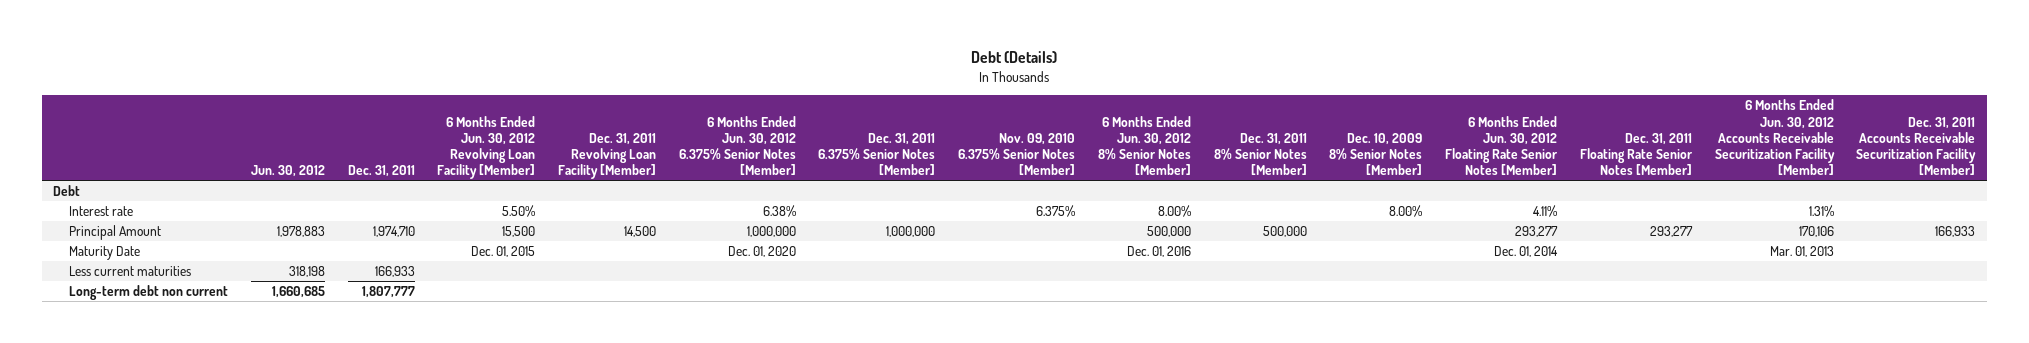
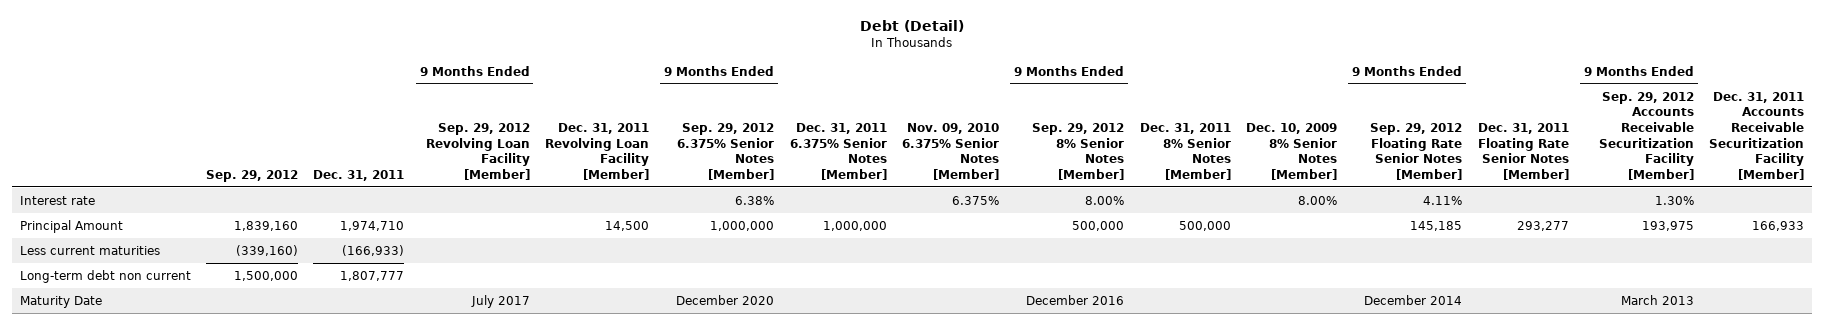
- Debt (Details)
+ Debt (Detail)
- | Jun. 30, 2012 | Dec. 31, 2011 | 6 Months Ended Jun. 30, 2012 Revolving Loan Facility [Member] | Dec. 31, 2011 Revolving Loan Facility [Member] | 6 Months Ended Jun. 30, 2012 6.375% Senior Notes [Member] | Dec. 31, 2011 6.375% Senior Notes [Member] | Nov. 09, 2010 6.375% Senior Notes [Member] | 6 Months Ended Jun. 30, 2012 8% Senior Notes [Member] | Dec. 31, 2011 8% Senior Notes [Member] | Dec. 10, 2009 8% Senior Notes [Member] | 6 Months Ended Jun. 30, 2012 Floating Rate Senior Notes [Member] | Dec. 31, 2011 Floating Rate Senior Notes [Member] | 6 Months Ended Jun. 30, 2012 Accounts Receivable Securitization Facility [Member] | Dec. 31, 2011 Accounts Receivable Securitization Facility [Member]
+ | Sep. 29, 2012 | Dec. 31, 2011 | 9 Months Ended Sep. 29, 2012 Revolving Loan Facility [Member] | Dec. 31, 2011 Revolving Loan Facility [Member] | 9 Months Ended Sep. 29, 2012 6.375% Senior Notes [Member] | Dec. 31, 2011 6.375% Senior Notes [Member] | Nov. 09, 2010 6.375% Senior Notes [Member] | 9 Months Ended Sep. 29, 2012 8% Senior Notes [Member] | Dec. 31, 2011 8% Senior Notes [Member] | Dec. 10, 2009 8% Senior Notes [Member] | 9 Months Ended Sep. 29, 2012 Floating Rate Senior Notes [Member] | Dec. 31, 2011 Floating Rate Senior Notes [Member] | 9 Months Ended Sep. 29, 2012 Accounts Receivable Securitization Facility [Member] | Dec. 31, 2011 Accounts Receivable Securitization Facility [Member]
- Debt
- Less current maturities | 318,198 | 166,933 | | | | | | | | | | | |
+ Less current maturities | (339,160) | (166,933) | | | | | | | | | | | |
moved down: Maturity Date | | | July 2017 | | December 2020 | | | December 2016 | | | December 2014 | | March 2013 |

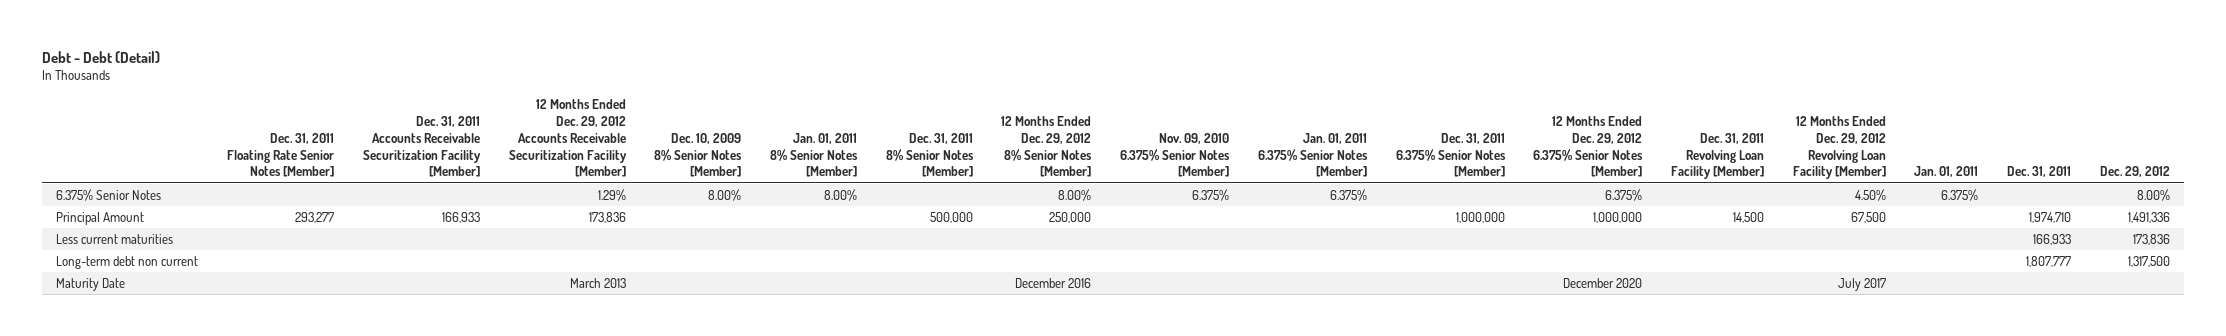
- Debt (Detail)
+ Debt - Debt (Detail)
- | Sep. 29, 2012 | Dec. 31, 2011 | 9 Months Ended Sep. 29, 2012 Revolving Loan Facility [Member] | Dec. 31, 2011 Revolving Loan Facility [Member] | 9 Months Ended Sep. 29, 2012 6.375% Senior Notes [Member] | Dec. 31, 2011 6.375% Senior Notes [Member] | Nov. 09, 2010 6.375% Senior Notes [Member] | 9 Months Ended Sep. 29, 2012 8% Senior Notes [Member] | Dec. 31, 2011 8% Senior Notes [Member] | Dec. 10, 2009 8% Senior Notes [Member] | 9 Months Ended Sep. 29, 2012 Floating Rate Senior Notes [Member] | Dec. 31, 2011 Floating Rate Senior Notes [Member] | 9 Months Ended Sep. 29, 2012 Accounts Receivable Securitization Facility [Member] | Dec. 31, 2011 Accounts Receivable Securitization Facility [Member]
+ | Dec. 31, 2011 Floating Rate Senior Notes [Member] | Dec. 31, 2011 Accounts Receivable Securitization Facility [Member] | 12 Months Ended Dec. 29, 2012 Accounts Receivable Securitization Facility [Member] | Dec. 10, 2009 8% Senior Notes [Member] | Jan. 01, 2011 8% Senior Notes [Member] | Dec. 31, 2011 8% Senior Notes [Member] | 12 Months Ended Dec. 29, 2012 8% Senior Notes [Member] | Nov. 09, 2010 6.375% Senior Notes [Member] | Jan. 01, 2011 6.375% Senior Notes [Member] | Dec. 31, 2011 6.375% Senior Notes [Member] | 12 Months Ended Dec. 29, 2012 6.375% Senior Notes [Member] | Dec. 31, 2011 Revolving Loan Facility [Member] | 12 Months Ended Dec. 29, 2012 Revolving Loan Facility [Member] | Jan. 01, 2011 | Dec. 31, 2011 | Dec. 29, 2012
- Interest rate | | | | | 6.38% | | 6.375% | 8.00% | | 8.00% | 4.11% | | 1.30% |
+ 6.375% Senior Notes | | | 1.29% | 8.00% | 8.00% | | 8.00% | 6.375% | 6.375% | | 6.375% | | 4.50% | 6.375% | | 8.00%
- Less current maturities | (339,160) | (166,933) | | | | | | | | | | | |
+ Less current maturities | | | | | | | | | | | | | | | 166,933 | 173,836

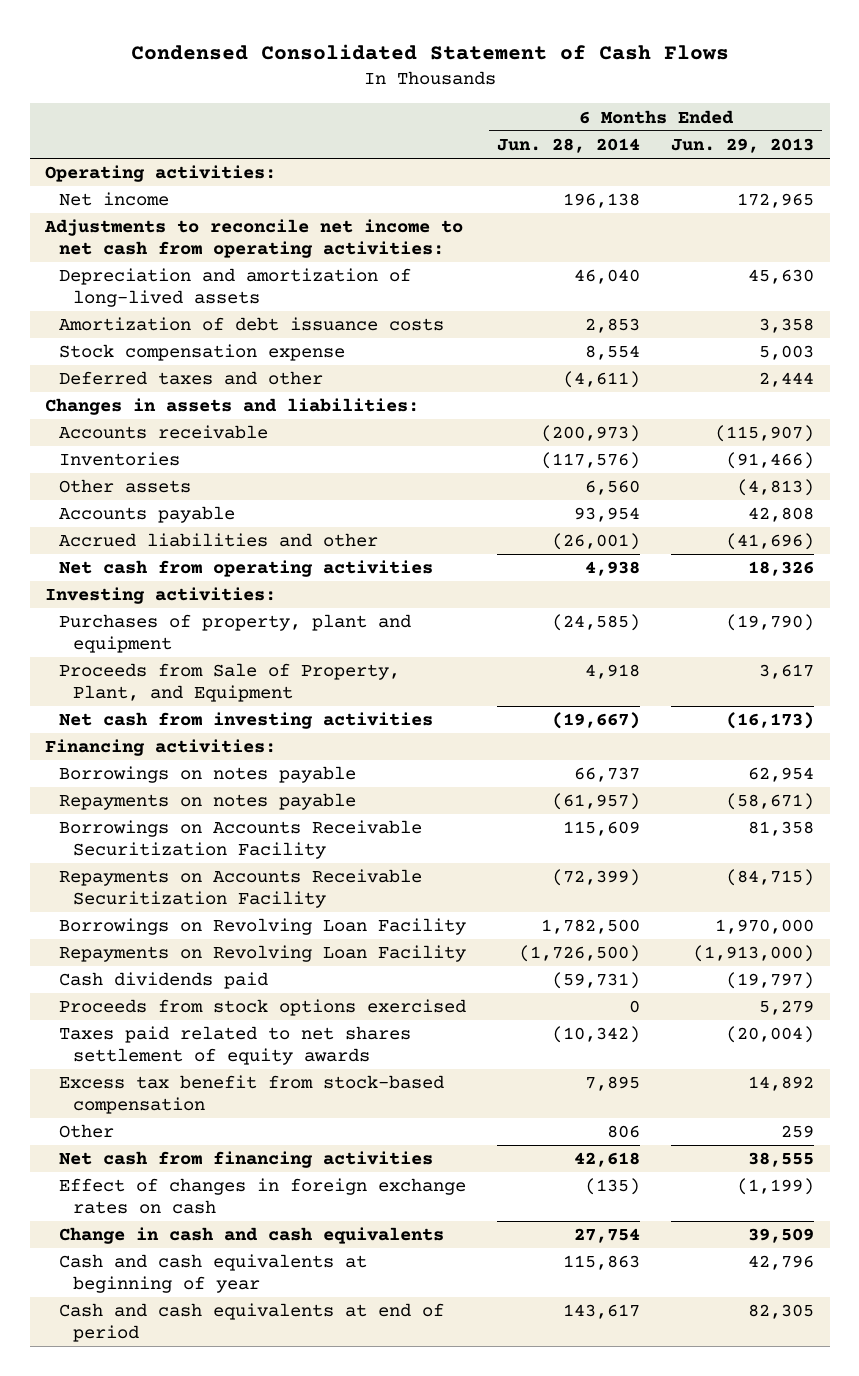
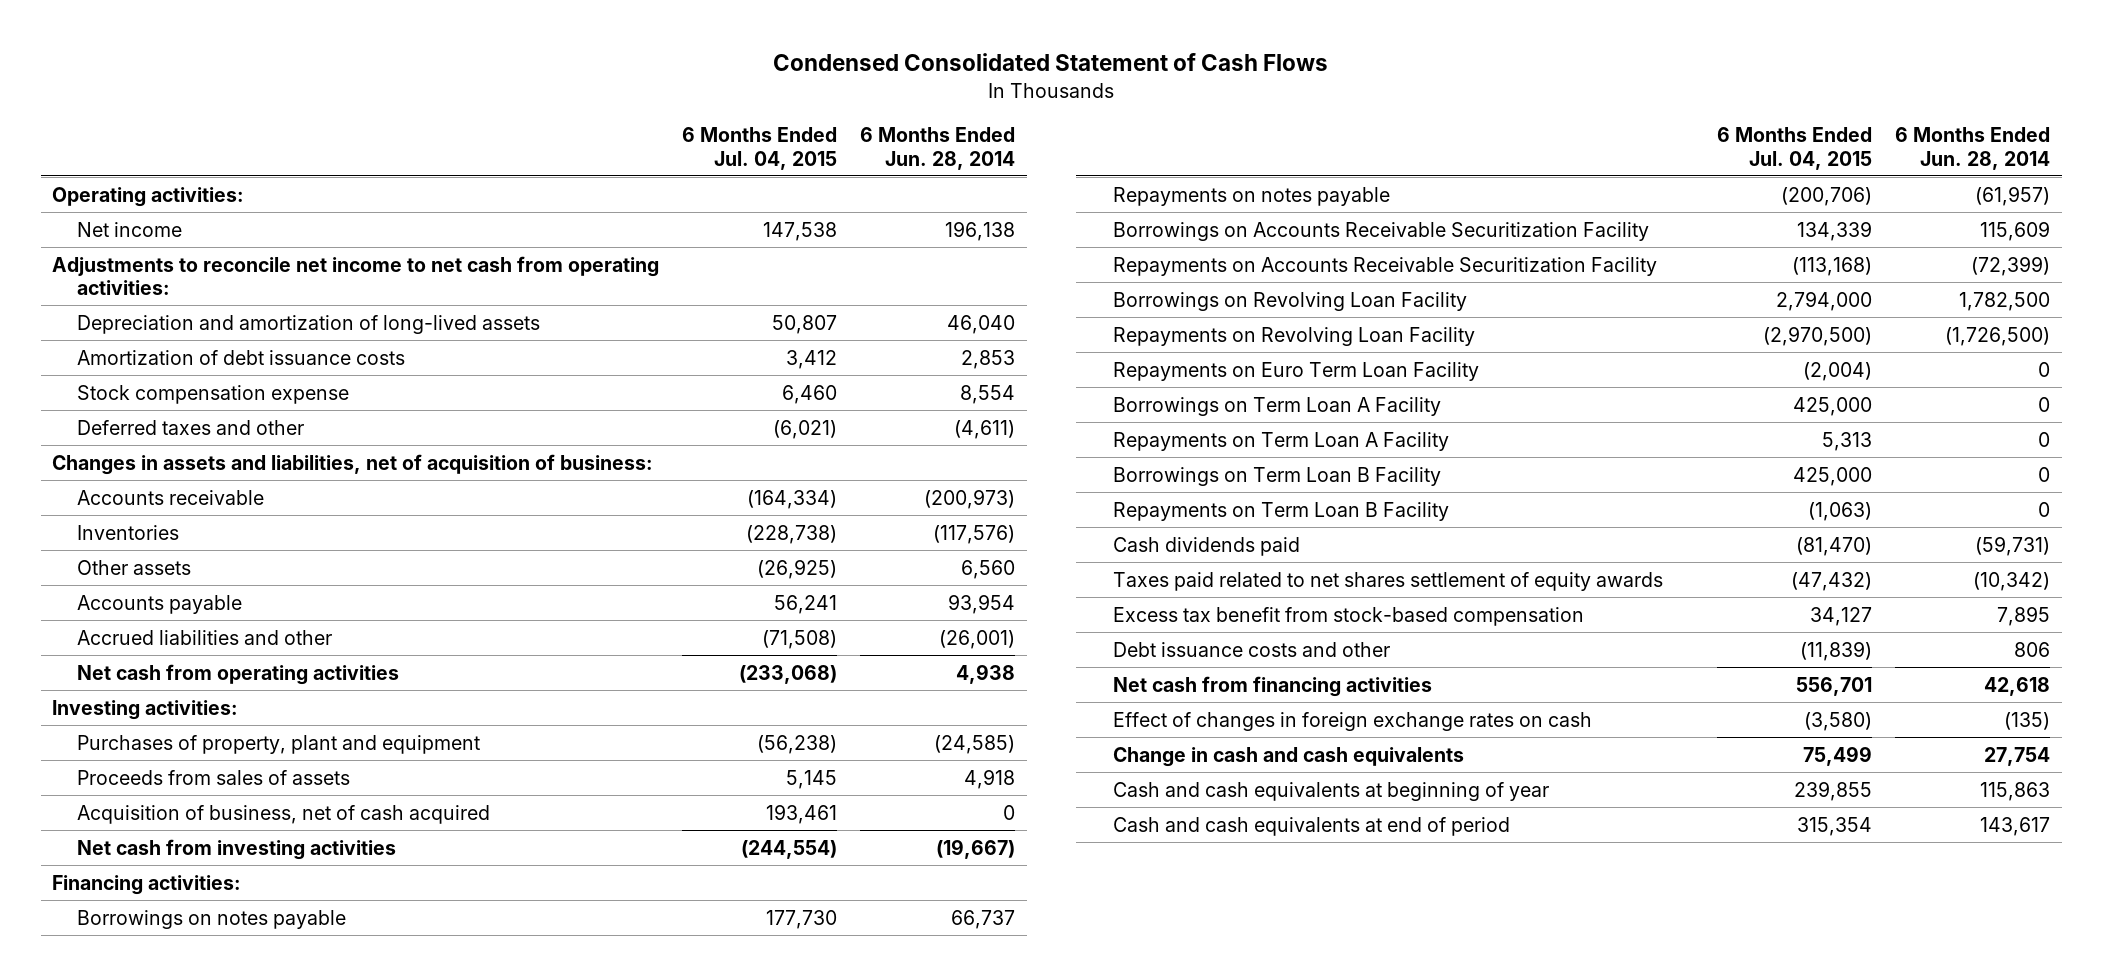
- | 6 Months Ended Jun. 28, 2014 | 6 Months Ended Jun. 29, 2013
+ | 6 Months Ended Jul. 04, 2015 | 6 Months Ended Jun. 28, 2014
- Changes in assets and liabilities:
+ Changes in assets and liabilities, net of acquisition of business:
- Proceeds from Sale of Property, Plant, and Equipment | 4,918 | 3,617
+ Proceeds from sales of assets | 5,145 | 4,918
+ Acquisition of business, net of cash acquired | 193,461 | 0
+ Repayments on Euro Term Loan Facility | (2,004) | 0
+ Borrowings on Term Loan A Facility | 425,000 | 0
+ Repayments on Term Loan A Facility | 5,313 | 0
+ Borrowings on Term Loan B Facility | 425,000 | 0
+ Repayments on Term Loan B Facility | (1,063) | 0
- Proceeds from stock options exercised | 0 | 5,279
- Other | 806 | 259
+ Debt issuance costs and other | (11,839) | 806

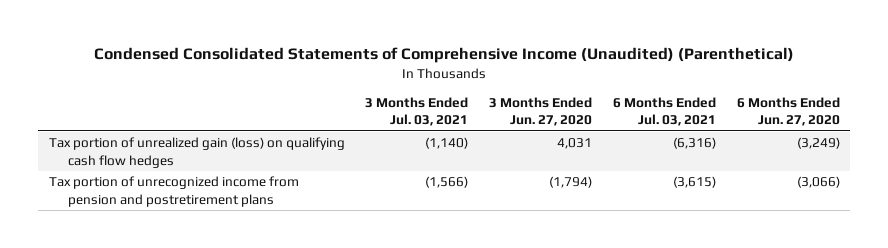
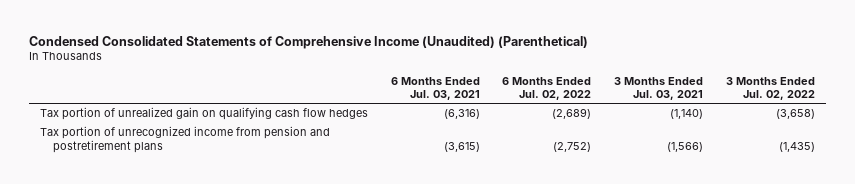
- | 3 Months Ended Jul. 03, 2021 | 3 Months Ended Jun. 27, 2020 | 6 Months Ended Jul. 03, 2021 | 6 Months Ended Jun. 27, 2020
+ | 6 Months Ended Jul. 03, 2021 | 6 Months Ended Jul. 02, 2022 | 3 Months Ended Jul. 03, 2021 | 3 Months Ended Jul. 02, 2022
- Tax portion of unrealized gain (loss) on qualifying cash flow hedges | (1,140) | 4,031 | (6,316) | (3,249)
+ Tax portion of unrealized gain on qualifying cash flow hedges | (6,316) | (2,689) | (1,140) | (3,658)

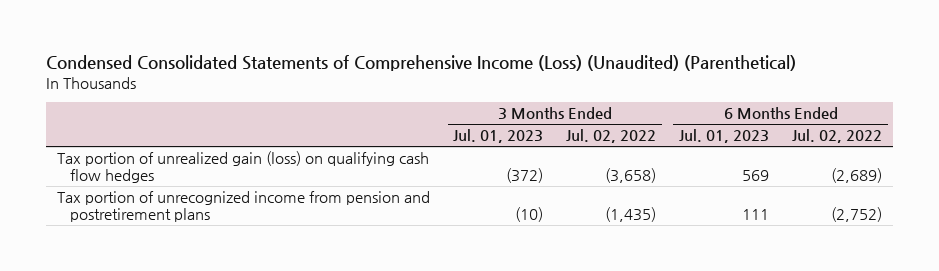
- Condensed Consolidated Statements of Comprehensive Income (Unaudited) (Parenthetical)
+ Condensed Consolidated Statements of Comprehensive Income (Loss) (Unaudited) (Parenthetical)
- | 6 Months Ended Jul. 03, 2021 | 6 Months Ended Jul. 02, 2022 | 3 Months Ended Jul. 03, 2021 | 3 Months Ended Jul. 02, 2022
+ | 3 Months Ended Jul. 01, 2023 | 3 Months Ended Jul. 02, 2022 | 6 Months Ended Jul. 01, 2023 | 6 Months Ended Jul. 02, 2022
- Tax portion of unrealized gain on qualifying cash flow hedges | (6,316) | (2,689) | (1,140) | (3,658)
+ Tax portion of unrealized gain (loss) on qualifying cash flow hedges | (372) | (3,658) | 569 | (2,689)

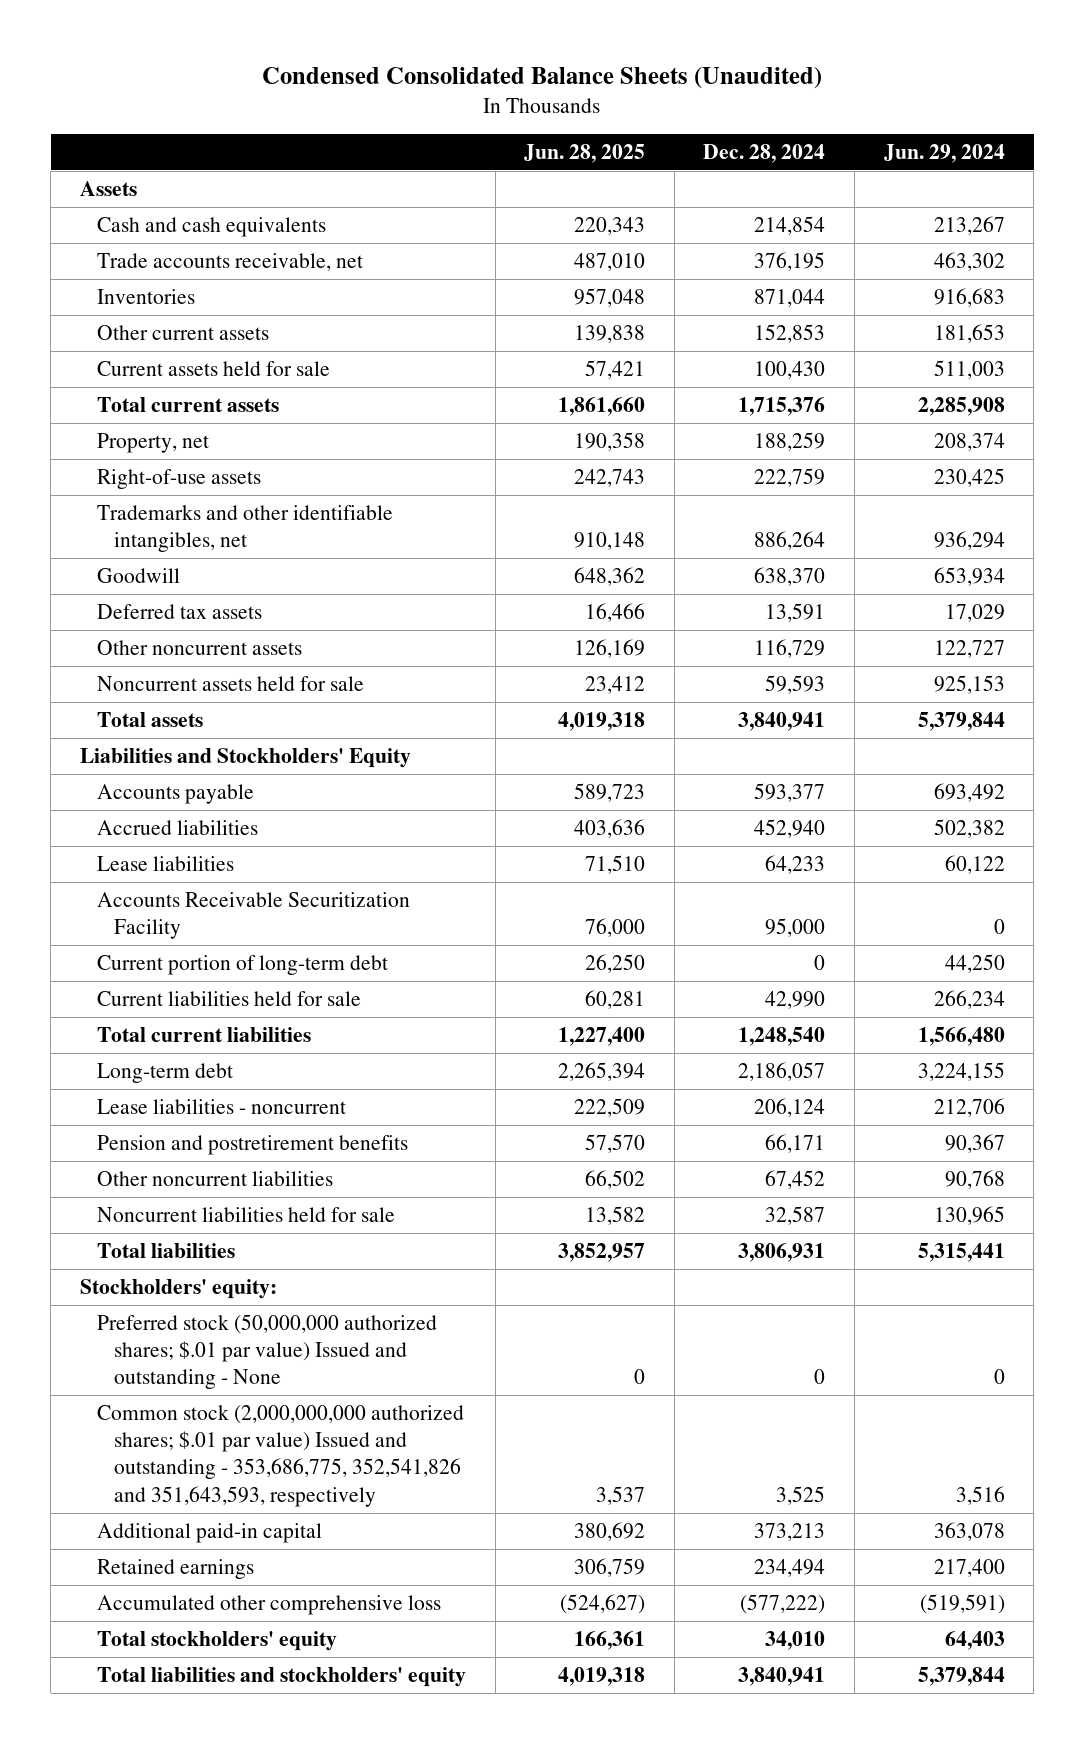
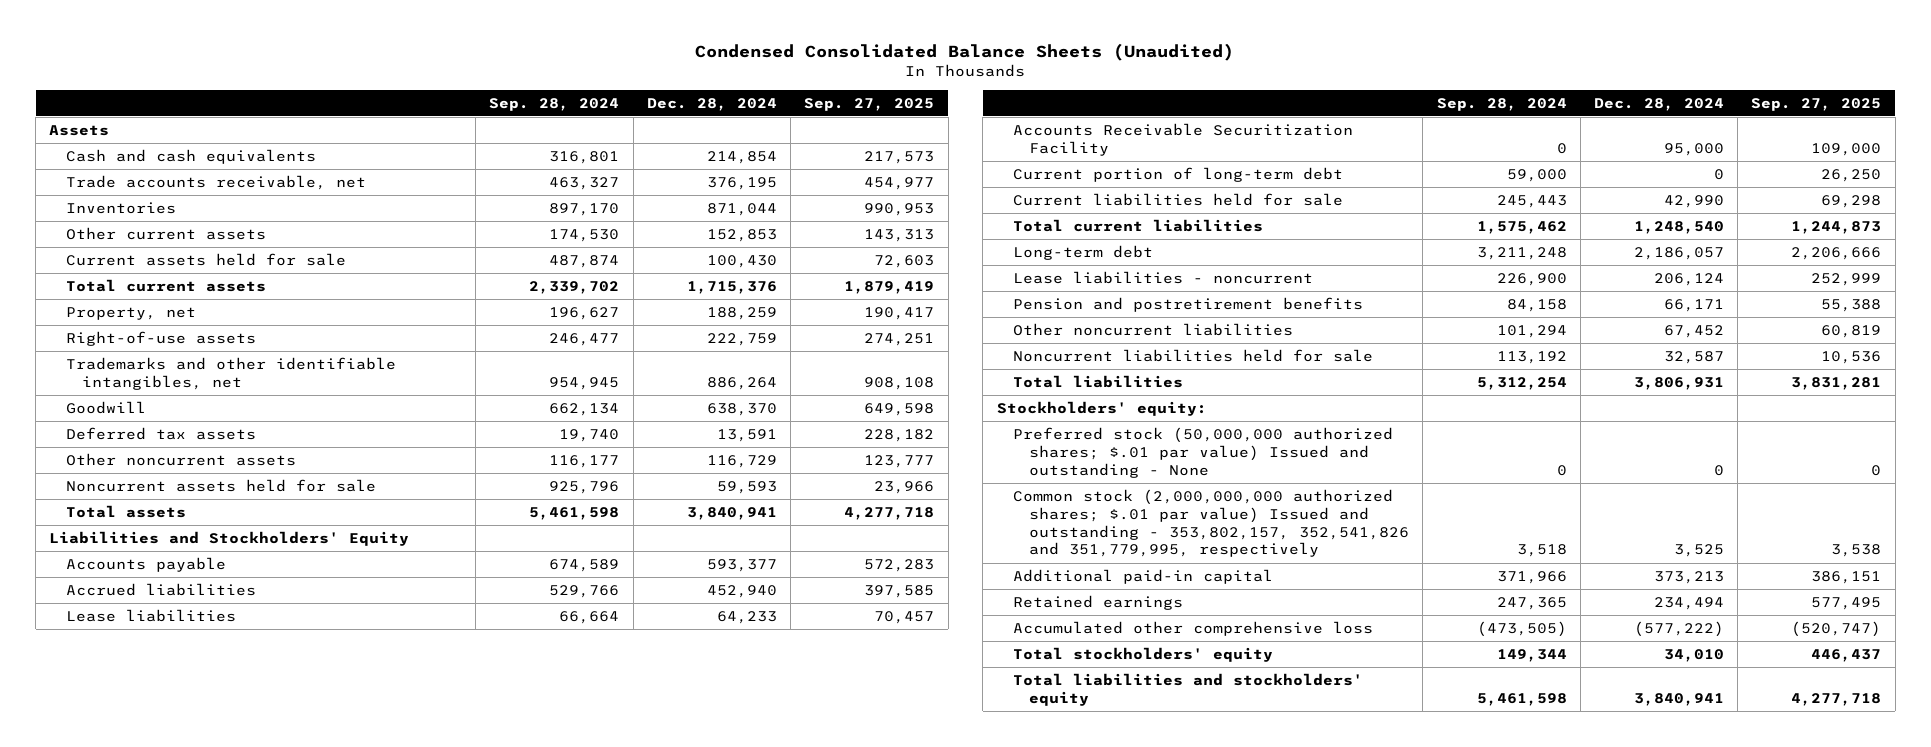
- | Jun. 28, 2025 | Dec. 28, 2024 | Jun. 29, 2024
+ | Sep. 28, 2024 | Dec. 28, 2024 | Sep. 27, 2025
- Common stock (2,000,000,000 authorized shares; $.01 par value) Issued and outstanding - 353,686,775, 352,541,826 and 351,643,593, respectively | 3,537 | 3,525 | 3,516
+ Common stock (2,000,000,000 authorized shares; $.01 par value) Issued and outstanding - 353,802,157, 352,541,826 and 351,779,995, respectively | 3,518 | 3,525 | 3,538

